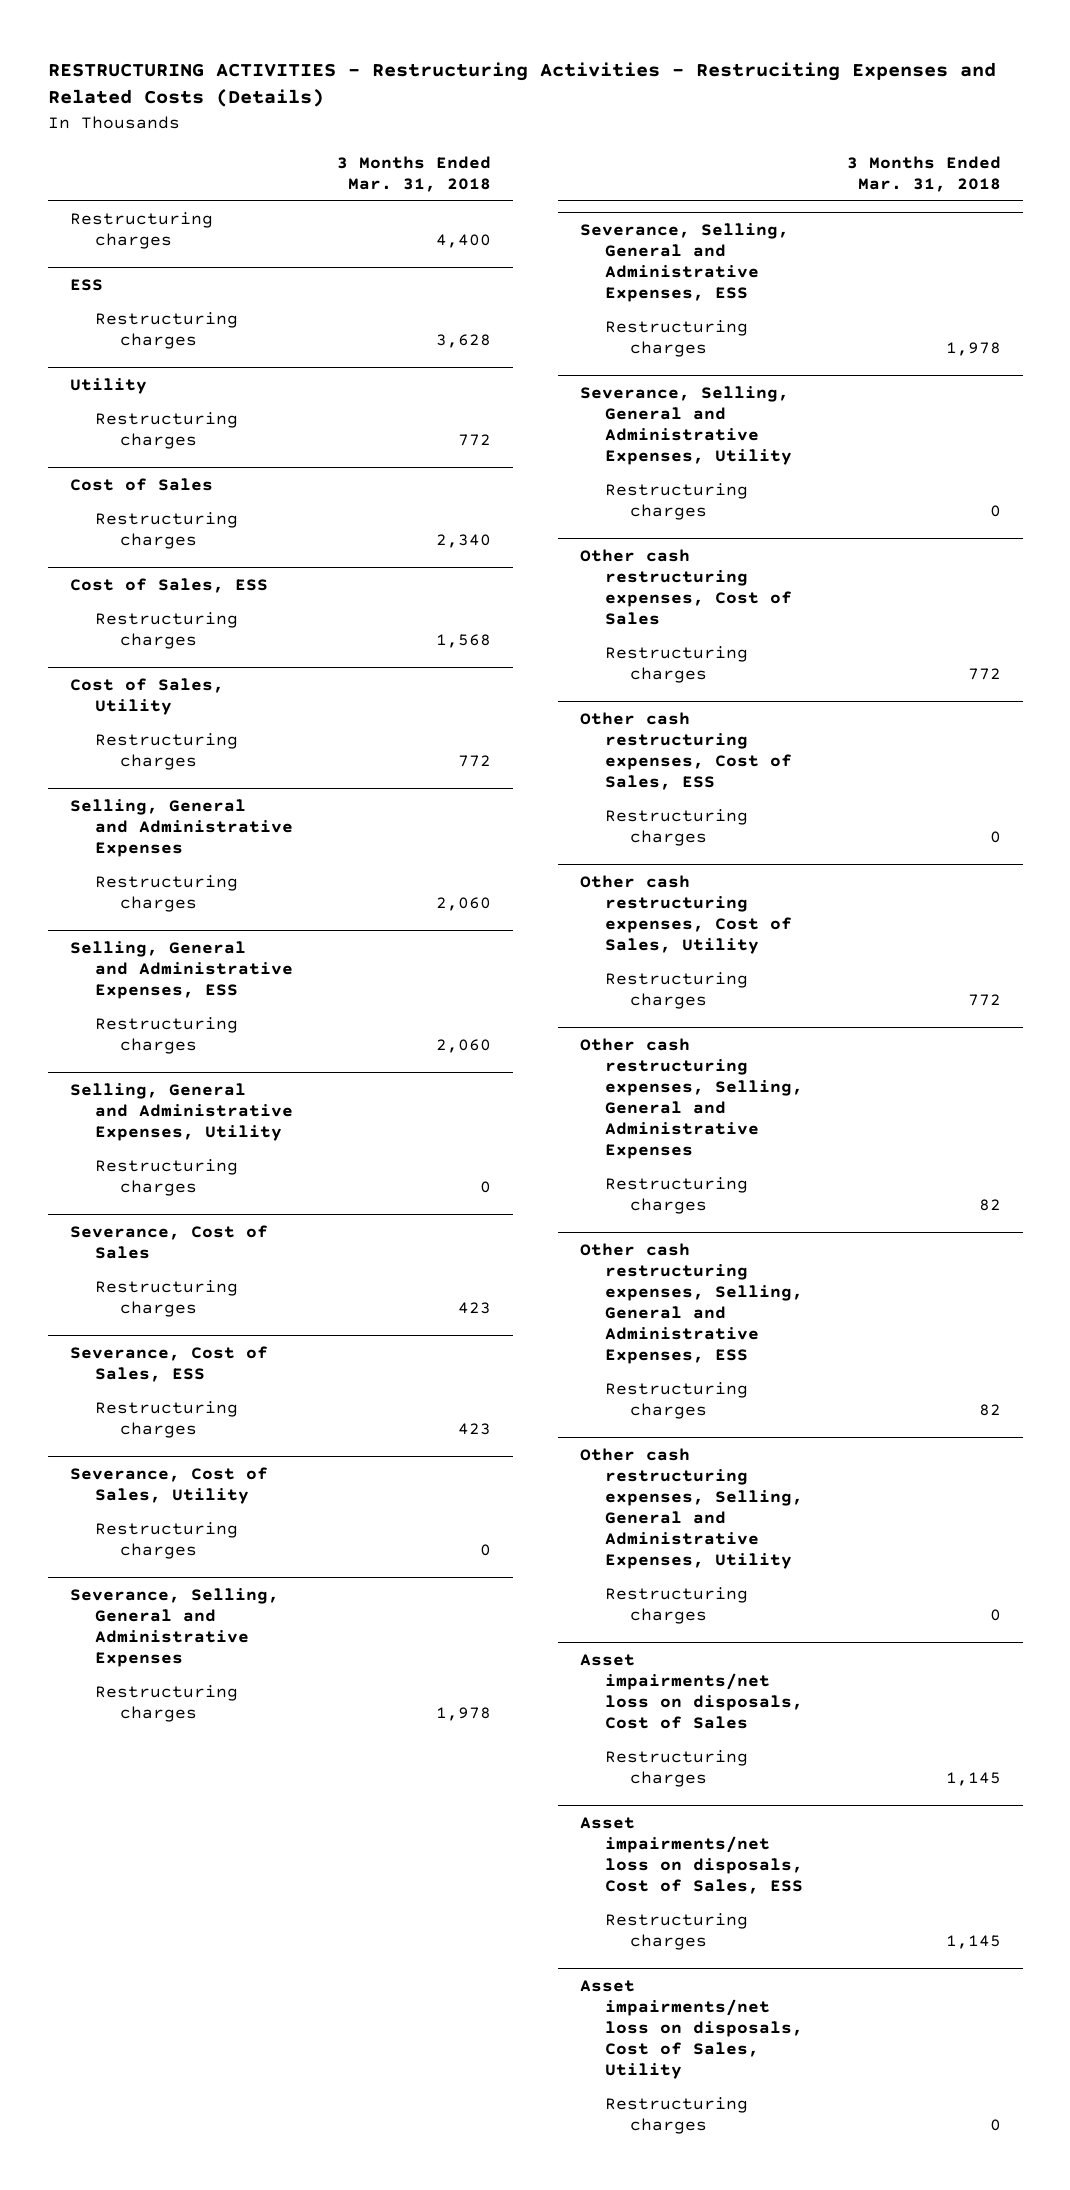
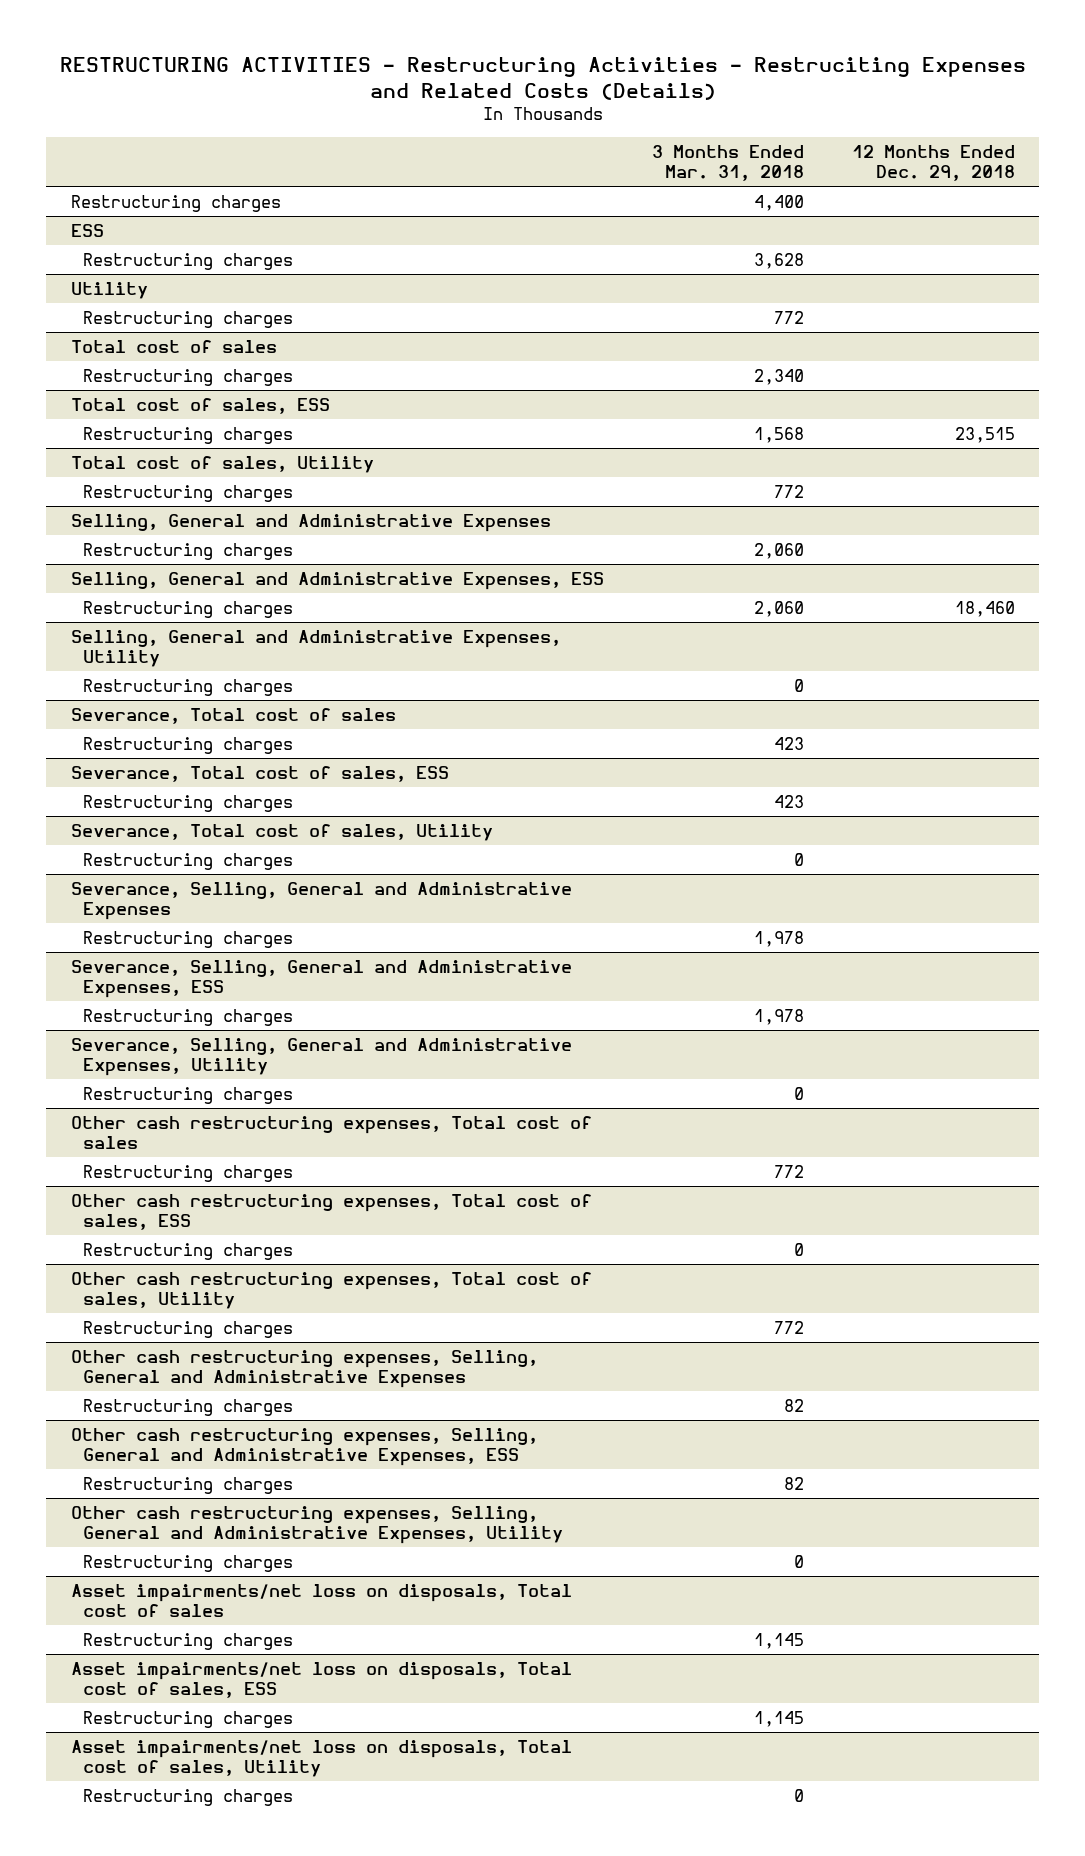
- | 3 Months Ended Mar. 31, 2018
+ | 3 Months Ended Mar. 31, 2018 | 12 Months Ended Dec. 29, 2018
- Cost of Sales
+ Total cost of sales
- Cost of Sales, ESS
+ Total cost of sales, ESS
- Cost of Sales, Utility
+ Total cost of sales, Utility
- Severance, Cost of Sales
+ Severance, Total cost of sales
- Severance, Cost of Sales, ESS
+ Severance, Total cost of sales, ESS
- Severance, Cost of Sales, Utility
+ Severance, Total cost of sales, Utility
- Other cash restructuring expenses, Cost of Sales
+ Other cash restructuring expenses, Total cost of sales
- Other cash restructuring expenses, Cost of Sales, ESS
+ Other cash restructuring expenses, Total cost of sales, ESS
- Other cash restructuring expenses, Cost of Sales, Utility
+ Other cash restructuring expenses, Total cost of sales, Utility
- Asset impairments/net loss on disposals, Cost of Sales
+ Asset impairments/net loss on disposals, Total cost of sales
- Asset impairments/net loss on disposals, Cost of Sales, ESS
+ Asset impairments/net loss on disposals, Total cost of sales, ESS
- Asset impairments/net loss on disposals, Cost of Sales, Utility
+ Asset impairments/net loss on disposals, Total cost of sales, Utility

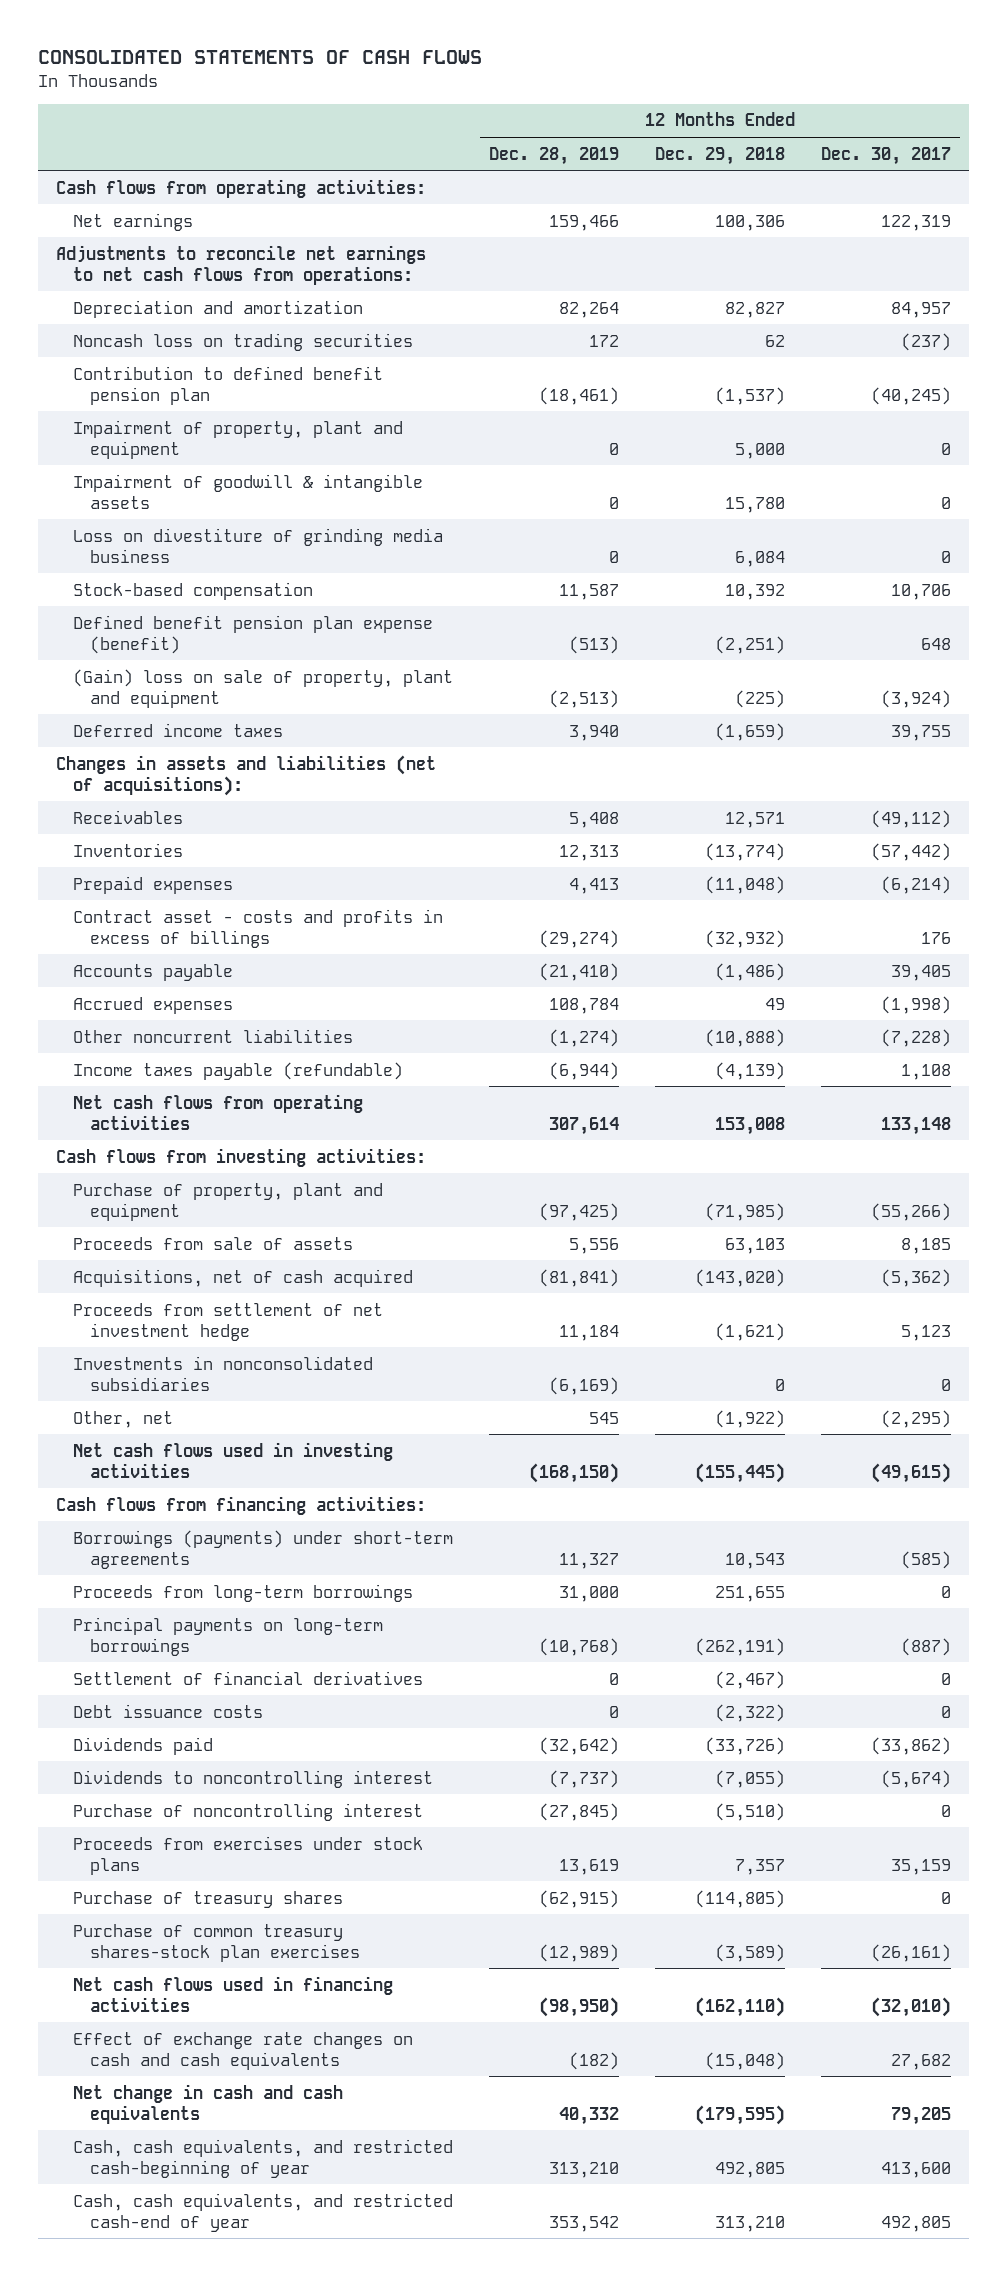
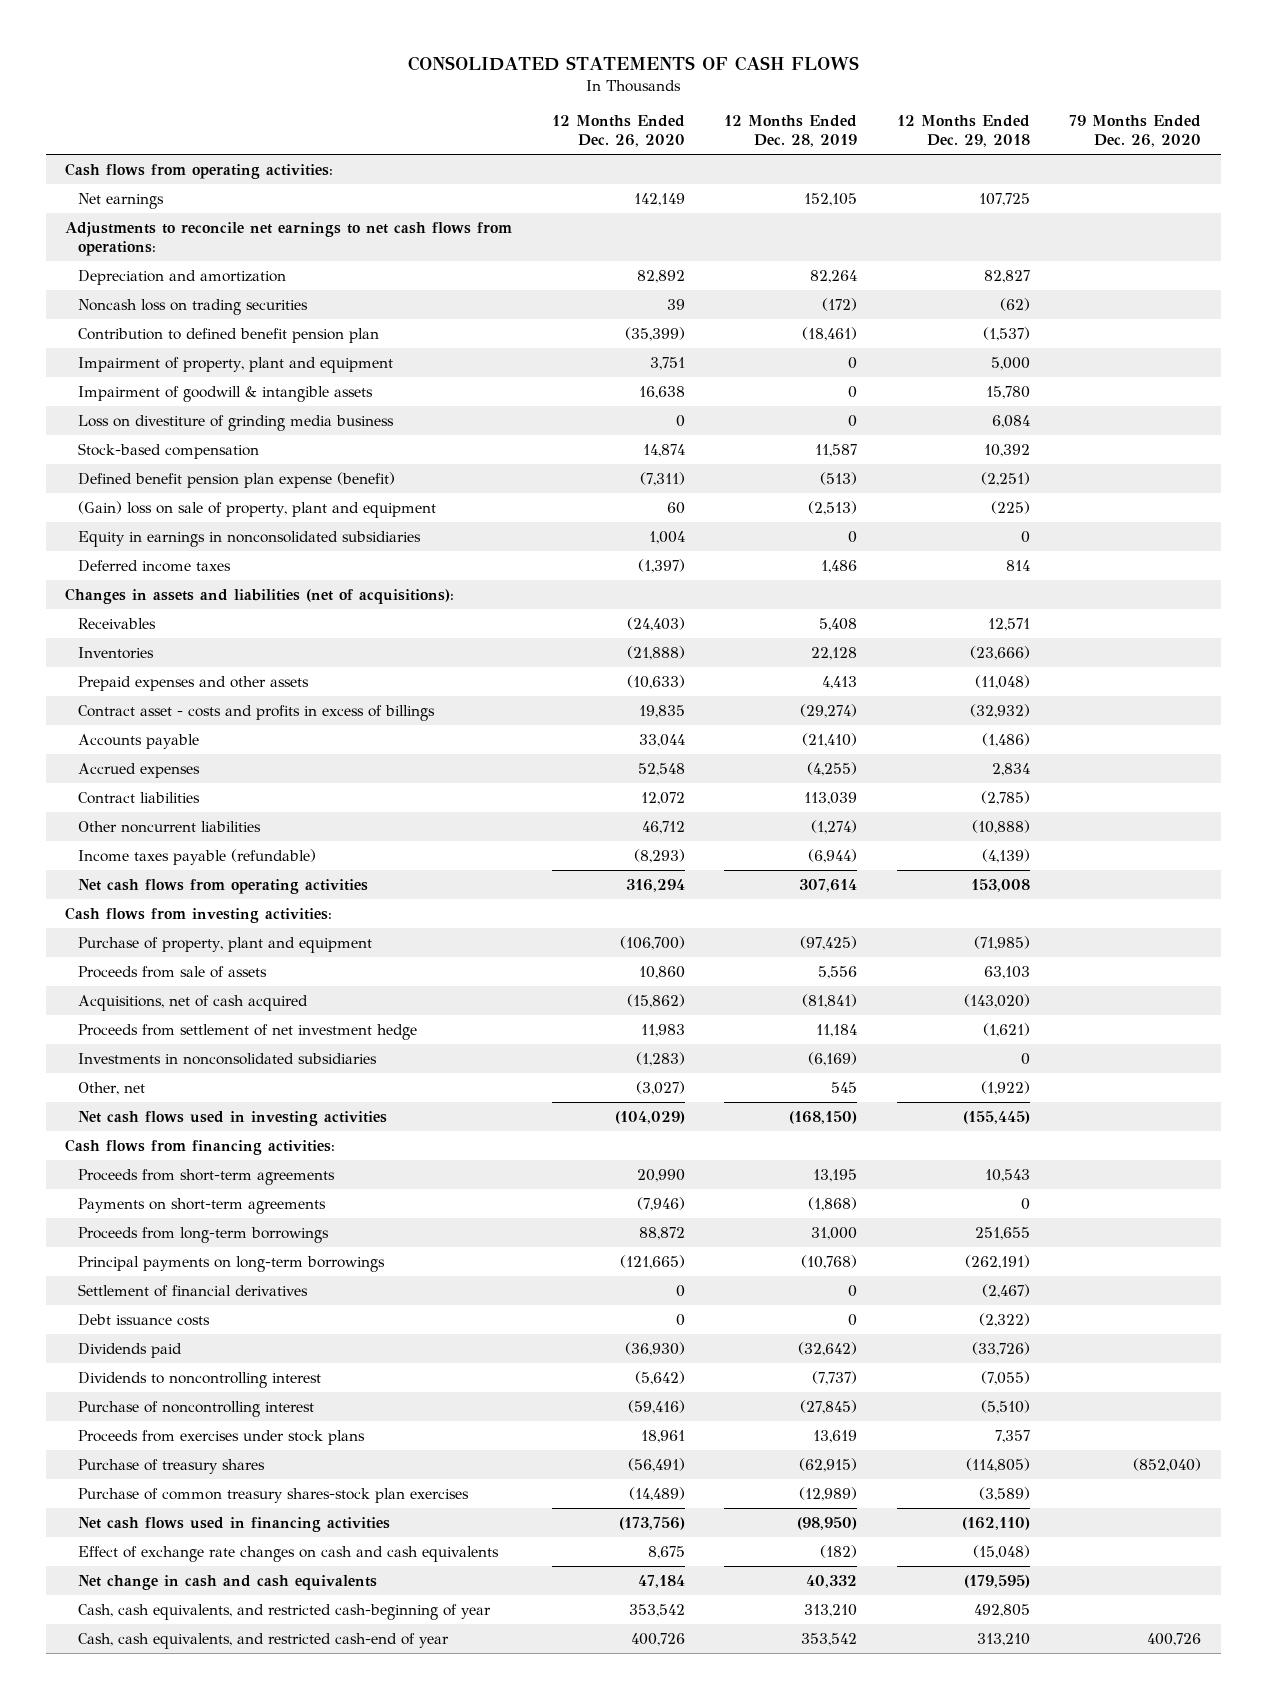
- | 12 Months Ended Dec. 28, 2019 | 12 Months Ended Dec. 29, 2018 | 12 Months Ended Dec. 30, 2017
+ | 12 Months Ended Dec. 26, 2020 | 12 Months Ended Dec. 28, 2019 | 12 Months Ended Dec. 29, 2018 | 79 Months Ended Dec. 26, 2020
- Net earnings | 159,466 | 100,306 | 122,319
+ Net earnings | 142,149 | 152,105 | 107,725 |
- Noncash loss on trading securities | 172 | 62 | (237)
+ Noncash loss on trading securities | 39 | (172) | (62) |
- Deferred income taxes | 3,940 | (1,659) | 39,755
+ Equity in earnings in nonconsolidated subsidiaries | 1,004 | 0 | 0 |
+ Deferred income taxes | (1,397) | 1,486 | 814 |
- Inventories | 12,313 | (13,774) | (57,442)
- Prepaid expenses | 4,413 | (11,048) | (6,214)
+ Inventories | (21,888) | 22,128 | (23,666) |
+ Prepaid expenses and other assets | (10,633) | 4,413 | (11,048) |
- Accrued expenses | 108,784 | 49 | (1,998)
+ Accrued expenses | 52,548 | (4,255) | 2,834 |
+ Contract liabilities | 12,072 | 113,039 | (2,785) |
- Borrowings (payments) under short-term agreements | 11,327 | 10,543 | (585)
+ Proceeds from short-term agreements | 20,990 | 13,195 | 10,543 |
+ Payments on short-term agreements | (7,946) | (1,868) | 0 |

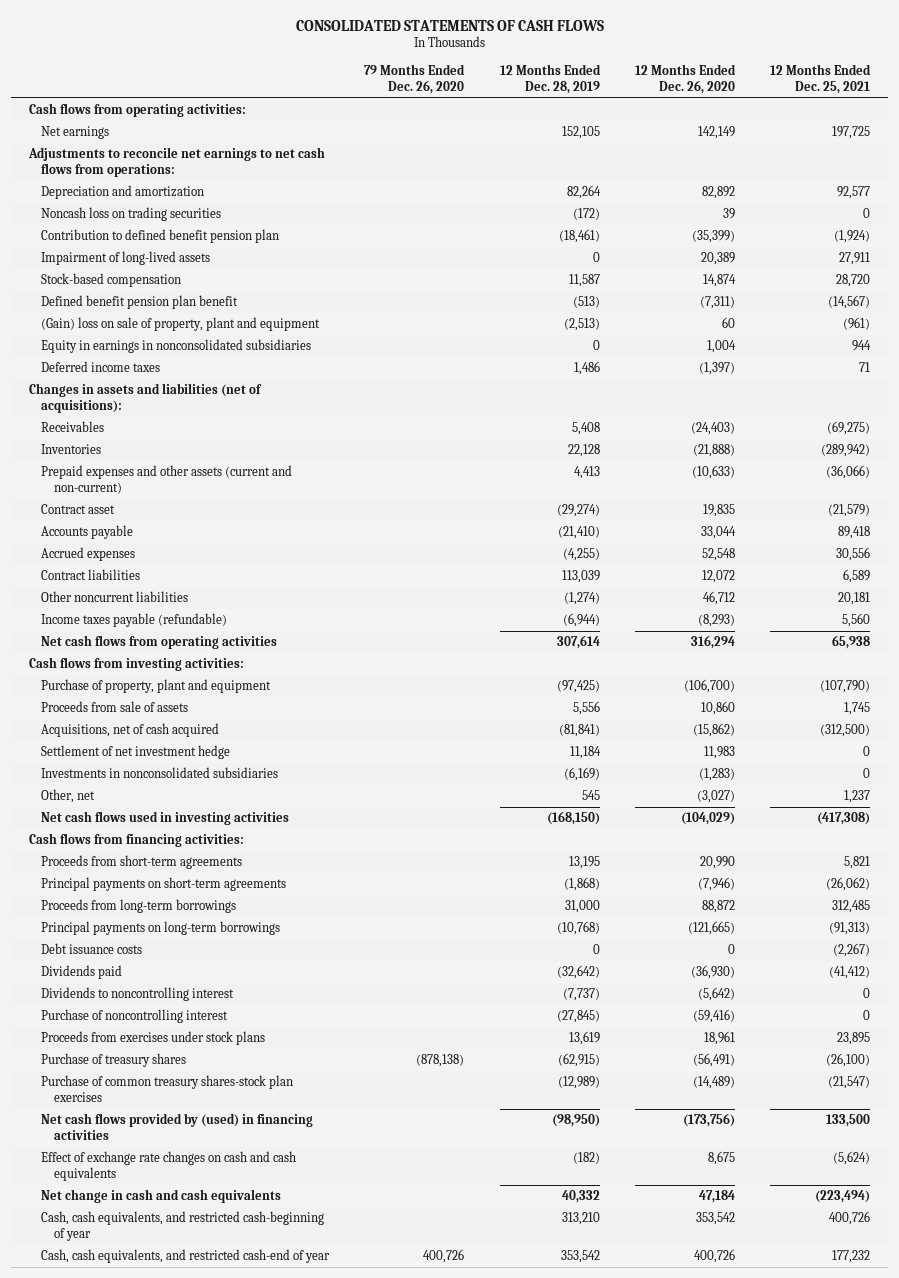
- | 12 Months Ended Dec. 26, 2020 | 12 Months Ended Dec. 28, 2019 | 12 Months Ended Dec. 29, 2018 | 79 Months Ended Dec. 26, 2020
+ | 79 Months Ended Dec. 26, 2020 | 12 Months Ended Dec. 28, 2019 | 12 Months Ended Dec. 26, 2020 | 12 Months Ended Dec. 25, 2021
- Impairment of property, plant and equipment | 3,751 | 0 | 5,000 |
- Impairment of goodwill & intangible assets | 16,638 | 0 | 15,780 |
- Loss on divestiture of grinding media business | 0 | 0 | 6,084 |
+ Impairment of long-lived assets | | 0 | 20,389 | 27,911
- Defined benefit pension plan expense (benefit) | (7,311) | (513) | (2,251) |
+ Defined benefit pension plan benefit | | (513) | (7,311) | (14,567)
- Prepaid expenses and other assets | (10,633) | 4,413 | (11,048) |
- Contract asset - costs and profits in excess of billings | 19,835 | (29,274) | (32,932) |
+ Prepaid expenses and other assets (current and non-current) | | 4,413 | (10,633) | (36,066)
+ Contract asset | | (29,274) | 19,835 | (21,579)
- Proceeds from settlement of net investment hedge | 11,983 | 11,184 | (1,621) |
+ Settlement of net investment hedge | | 11,184 | 11,983 | 0
- Payments on short-term agreements | (7,946) | (1,868) | 0 |
+ Principal payments on short-term agreements | | (1,868) | (7,946) | (26,062)
- Settlement of financial derivatives | 0 | 0 | (2,467) |
- Purchase of treasury shares | (56,491) | (62,915) | (114,805) | (852,040)
+ Purchase of treasury shares | (878,138) | (62,915) | (56,491) | (26,100)
- Net cash flows used in financing activities | (173,756) | (98,950) | (162,110) |
+ Net cash flows provided by (used) in financing activities | | (98,950) | (173,756) | 133,500

